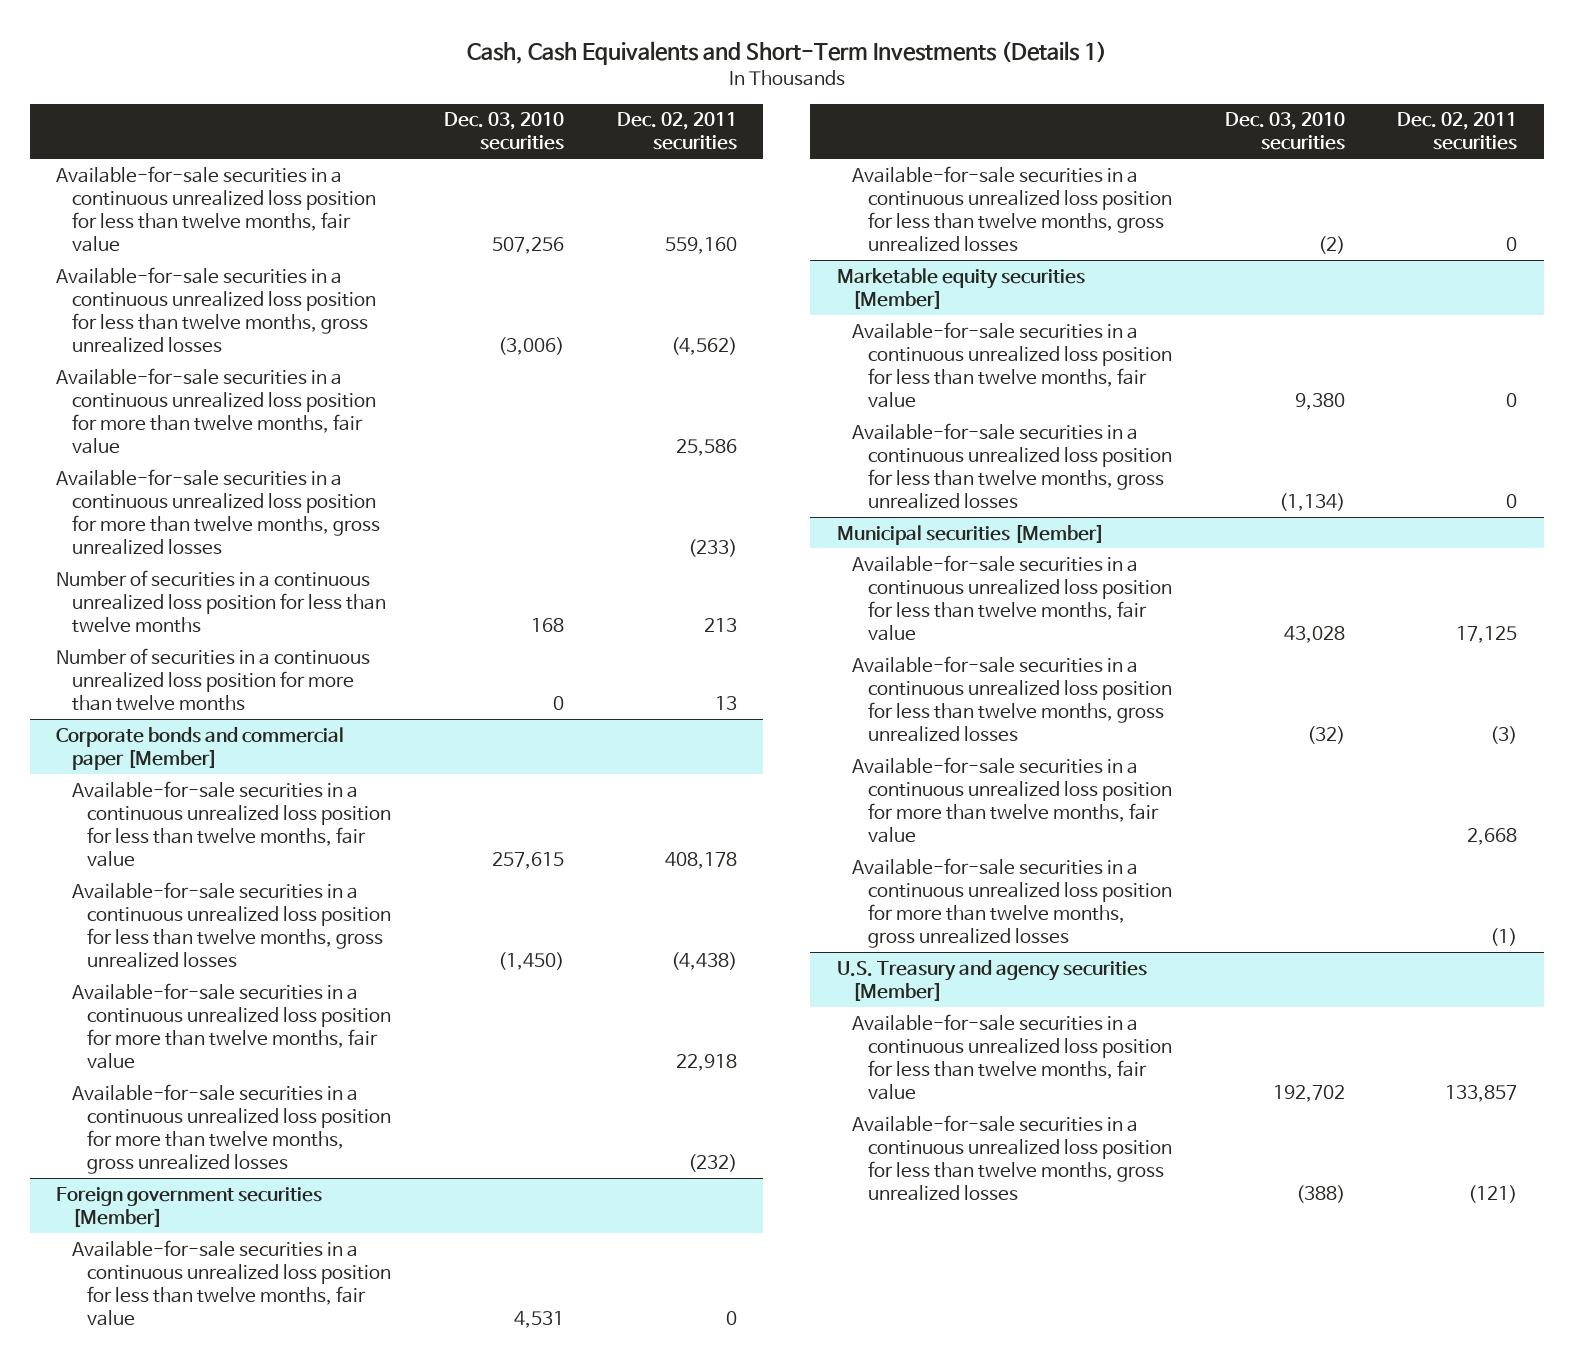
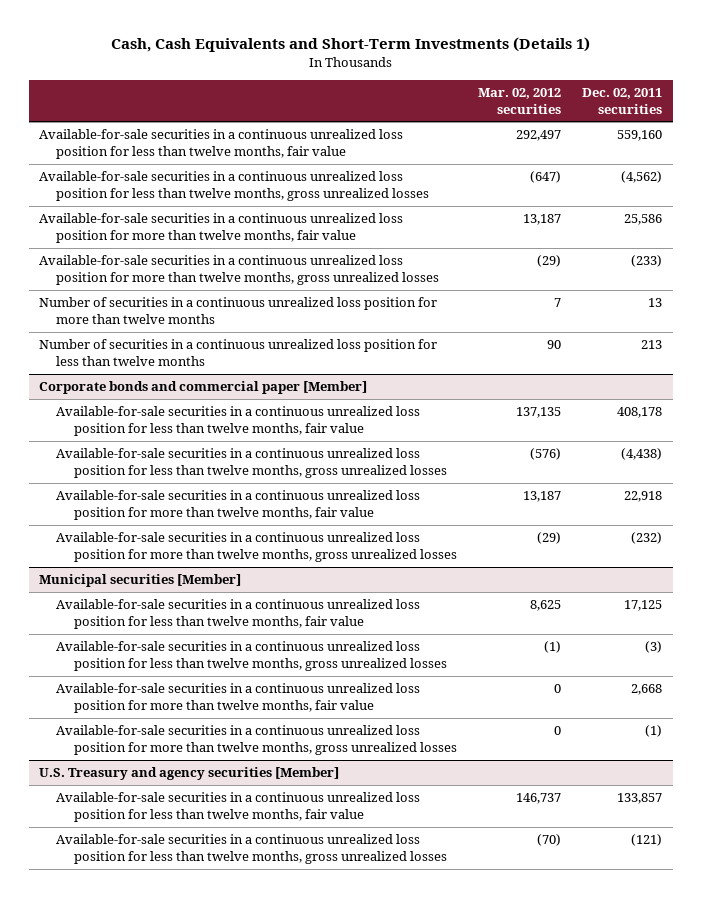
- | Dec. 03, 2010 securities | Dec. 02, 2011 securities
+ | Mar. 02, 2012 securities | Dec. 02, 2011 securities
moved down: Number of securities in a continuous unrealized loss position for less than twelve months | 90 | 213
- Foreign government securities [Member]
- Available-for-sale securities in a continuous unrealized loss position for less than twelve months, fair value | 4,531 | 0
- Available-for-sale securities in a continuous unrealized loss position for less than twelve months, gross unrealized losses | (2) | 0
- Marketable equity securities [Member]
- Available-for-sale securities in a continuous unrealized loss position for less than twelve months, fair value | 9,380 | 0
- Available-for-sale securities in a continuous unrealized loss position for less than twelve months, gross unrealized losses | (1,134) | 0

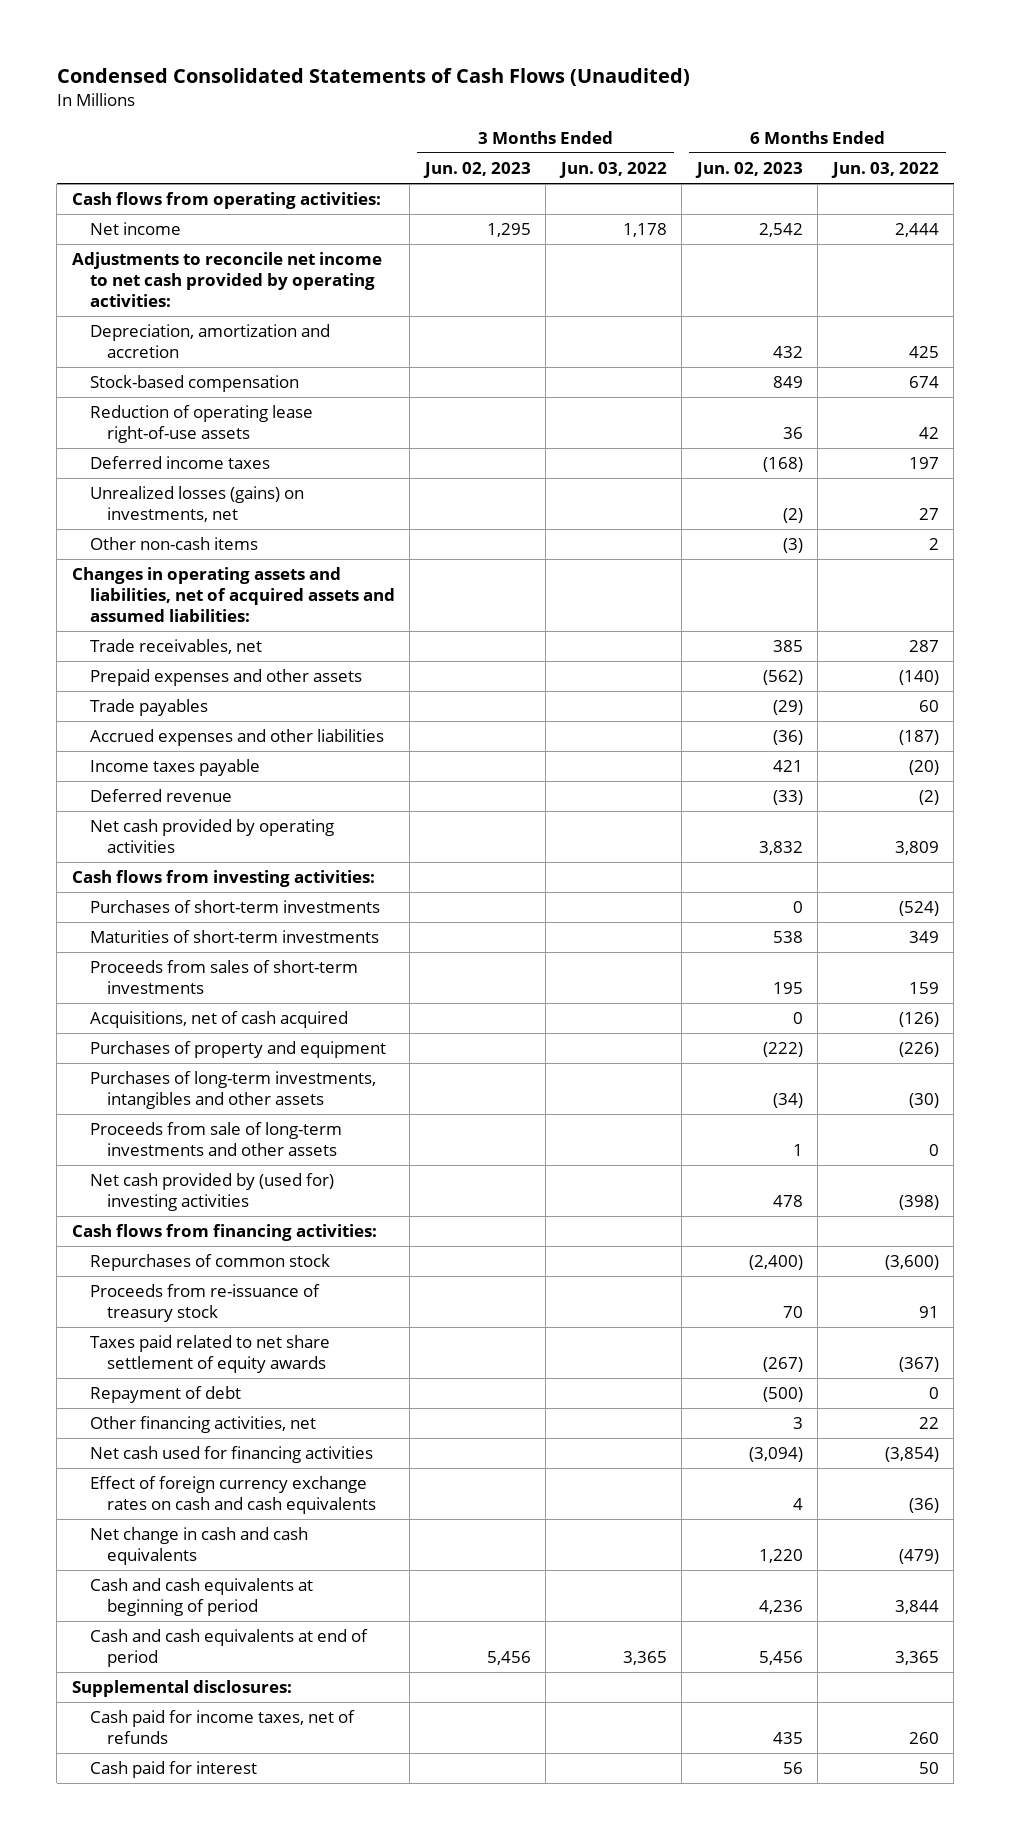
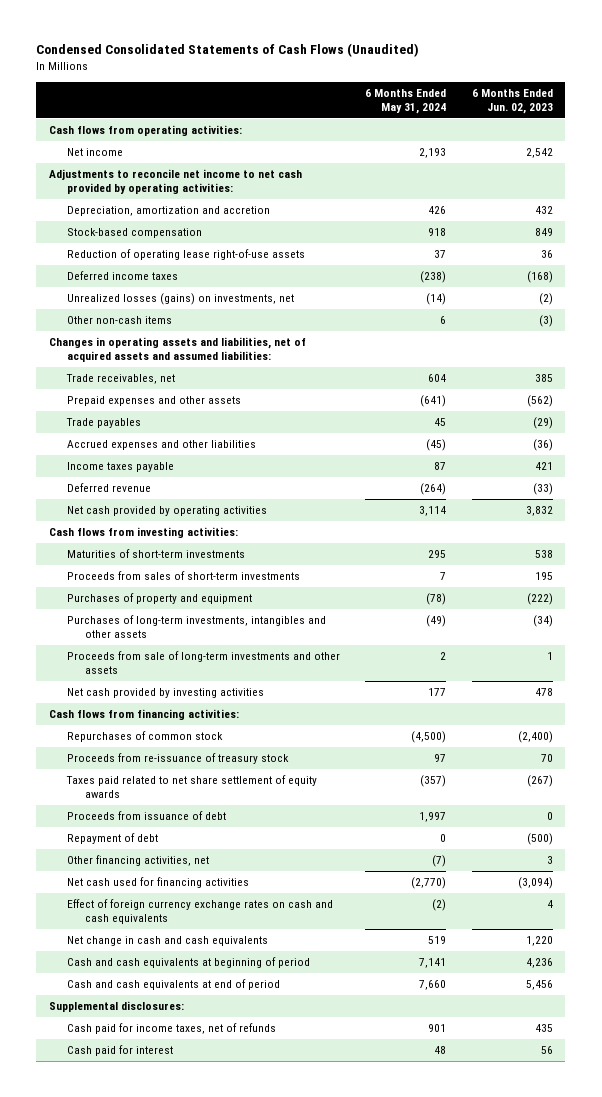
- | 3 Months Ended Jun. 02, 2023 | 3 Months Ended Jun. 03, 2022 | 6 Months Ended Jun. 02, 2023 | 6 Months Ended Jun. 03, 2022
+ | 6 Months Ended May 31, 2024 | 6 Months Ended Jun. 02, 2023
- Purchases of short-term investments | | | 0 | (524)
- Acquisitions, net of cash acquired | | | 0 | (126)
- Net cash provided by (used for) investing activities | | | 478 | (398)
+ Net cash provided by investing activities | 177 | 478
+ Proceeds from issuance of debt | 1,997 | 0

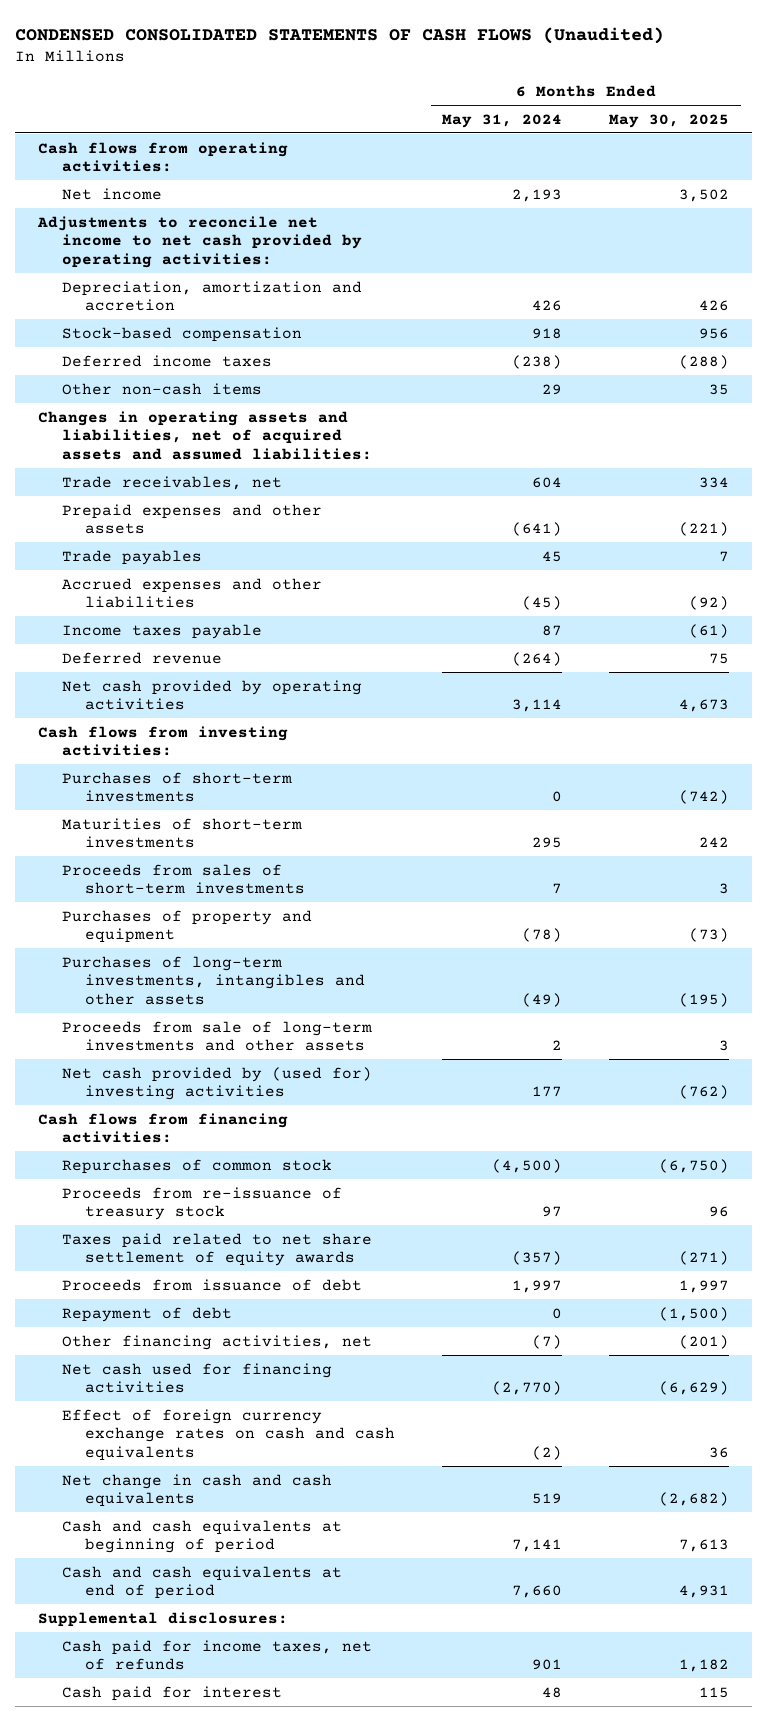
- Condensed Consolidated Statements of Cash Flows (Unaudited)
+ CONDENSED CONSOLIDATED STATEMENTS OF CASH FLOWS (Unaudited)
- | 6 Months Ended May 31, 2024 | 6 Months Ended Jun. 02, 2023
+ | 6 Months Ended May 31, 2024 | 6 Months Ended May 30, 2025
- Reduction of operating lease right-of-use assets | 37 | 36
- Unrealized losses (gains) on investments, net | (14) | (2)
- Other non-cash items | 6 | (3)
+ Other non-cash items | 29 | 35
+ Purchases of short-term investments | 0 | (742)
- Net cash provided by investing activities | 177 | 478
+ Net cash provided by (used for) investing activities | 177 | (762)

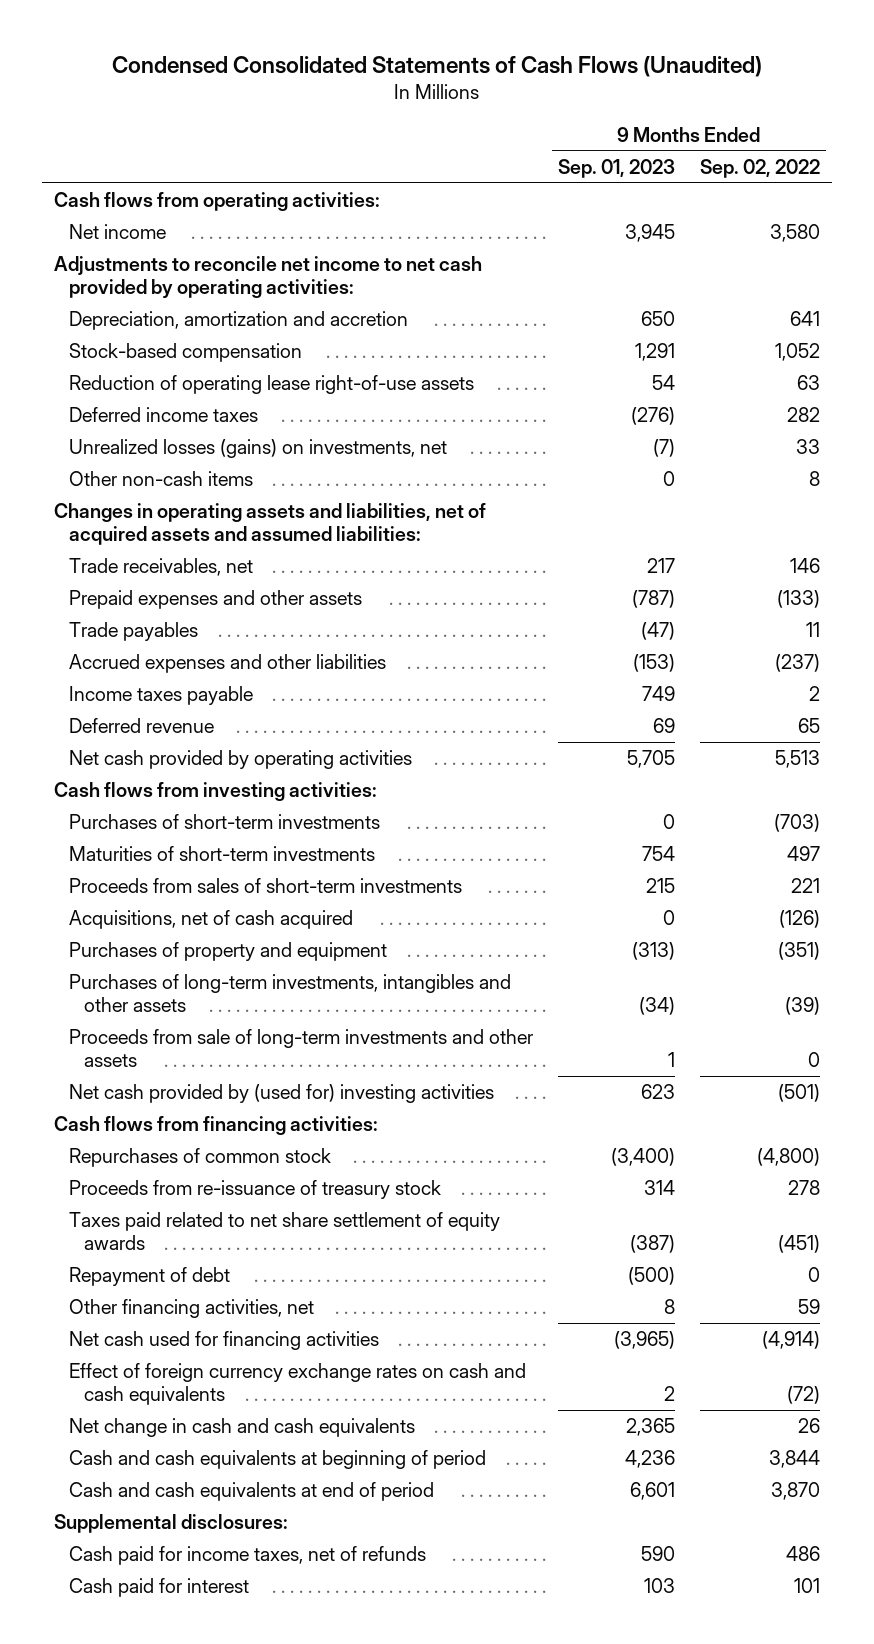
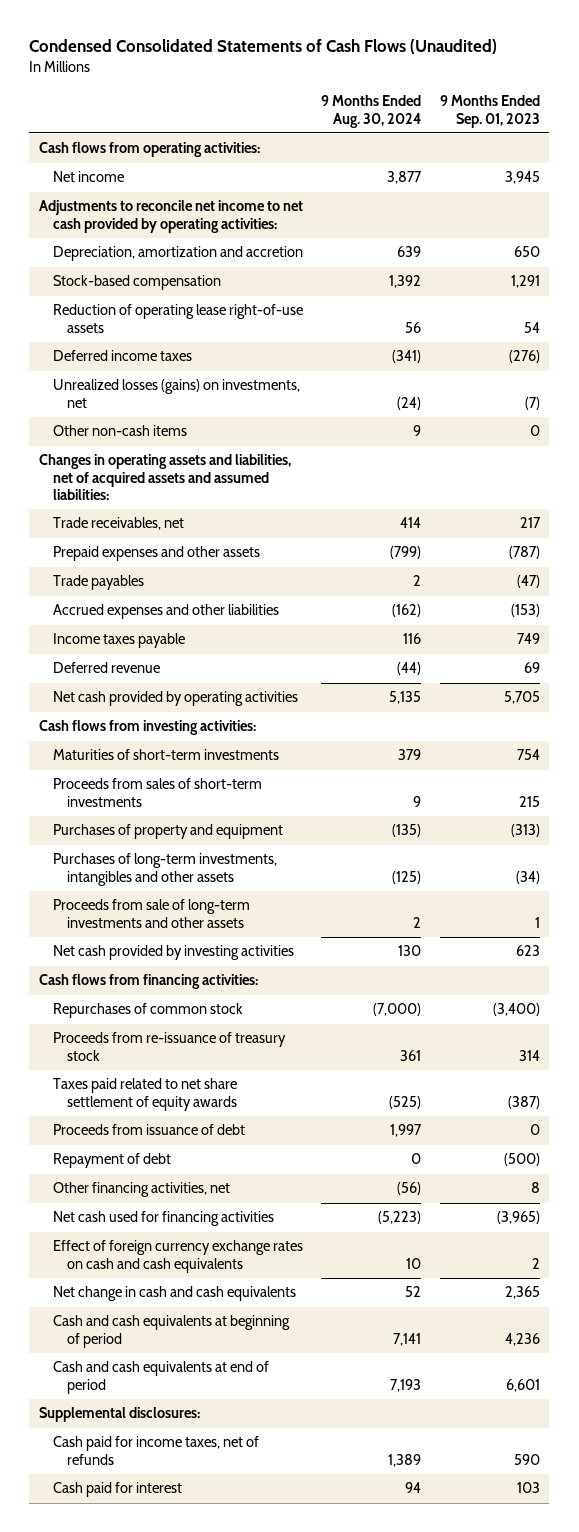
- | 9 Months Ended Sep. 01, 2023 | 9 Months Ended Sep. 02, 2022
+ | 9 Months Ended Aug. 30, 2024 | 9 Months Ended Sep. 01, 2023
- Purchases of short-term investments | 0 | (703)
- Acquisitions, net of cash acquired | 0 | (126)
- Net cash provided by (used for) investing activities | 623 | (501)
+ Net cash provided by investing activities | 130 | 623
+ Proceeds from issuance of debt | 1,997 | 0

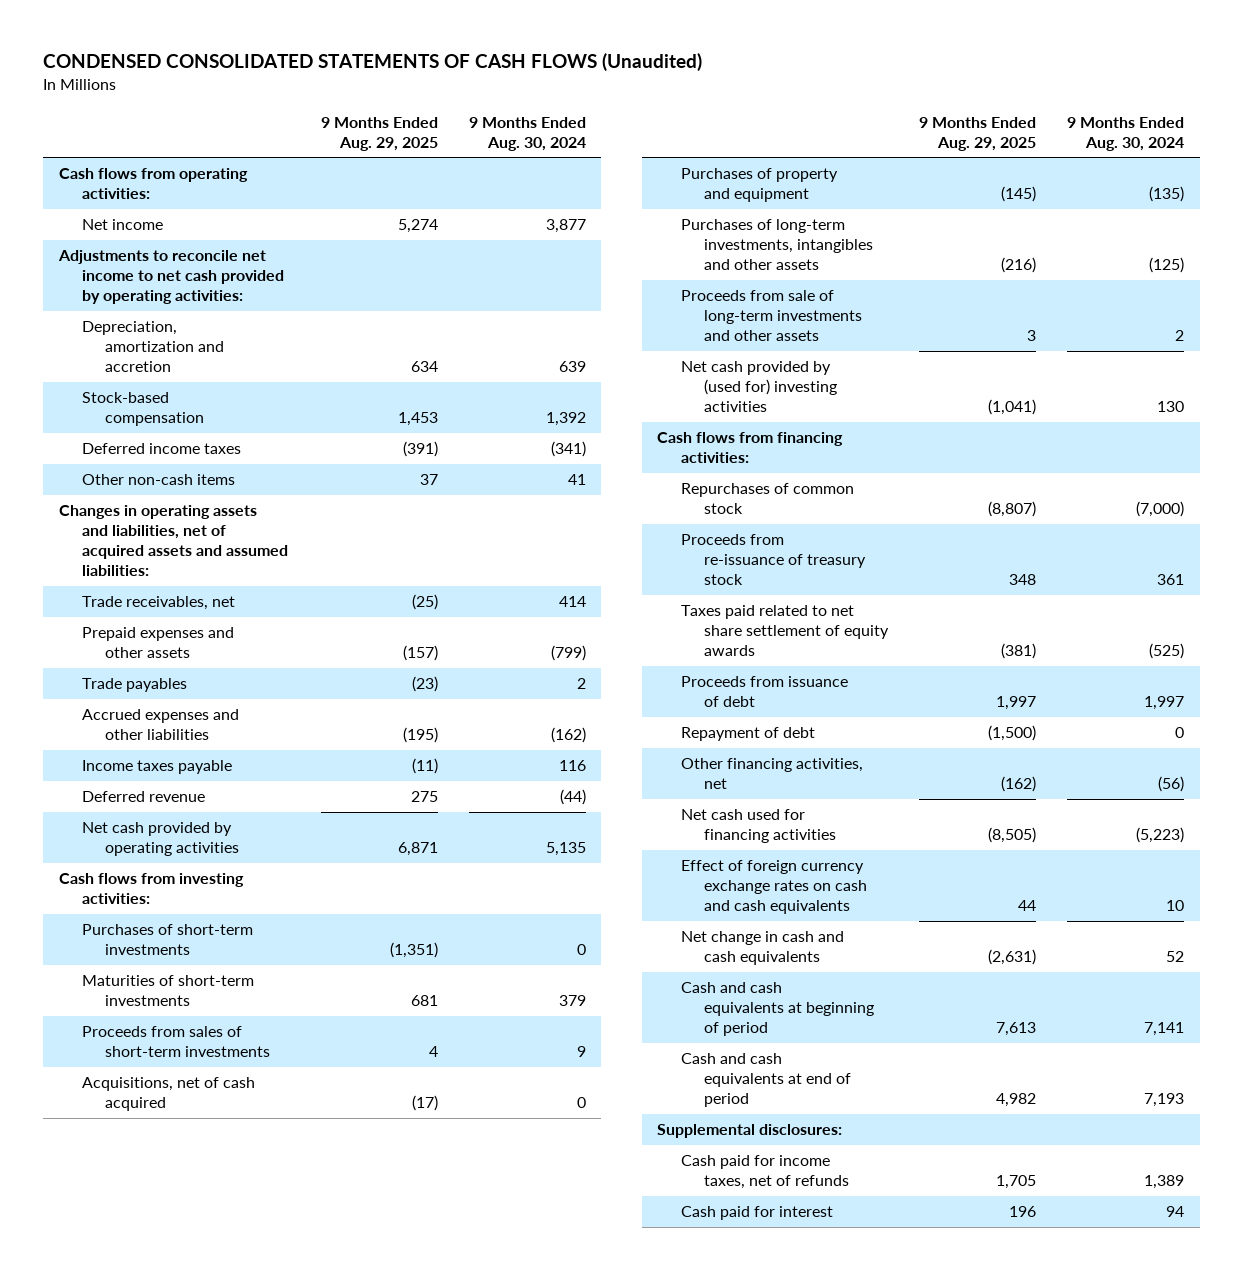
- Condensed Consolidated Statements of Cash Flows (Unaudited)
+ CONDENSED CONSOLIDATED STATEMENTS OF CASH FLOWS (Unaudited)
- | 9 Months Ended Aug. 30, 2024 | 9 Months Ended Sep. 01, 2023
+ | 9 Months Ended Aug. 29, 2025 | 9 Months Ended Aug. 30, 2024
- Reduction of operating lease right-of-use assets | 56 | 54
- Unrealized losses (gains) on investments, net | (24) | (7)
- Other non-cash items | 9 | 0
+ Other non-cash items | 37 | 41
+ Purchases of short-term investments | (1,351) | 0
+ Acquisitions, net of cash acquired | (17) | 0
- Net cash provided by investing activities | 130 | 623
+ Net cash provided by (used for) investing activities | (1,041) | 130

